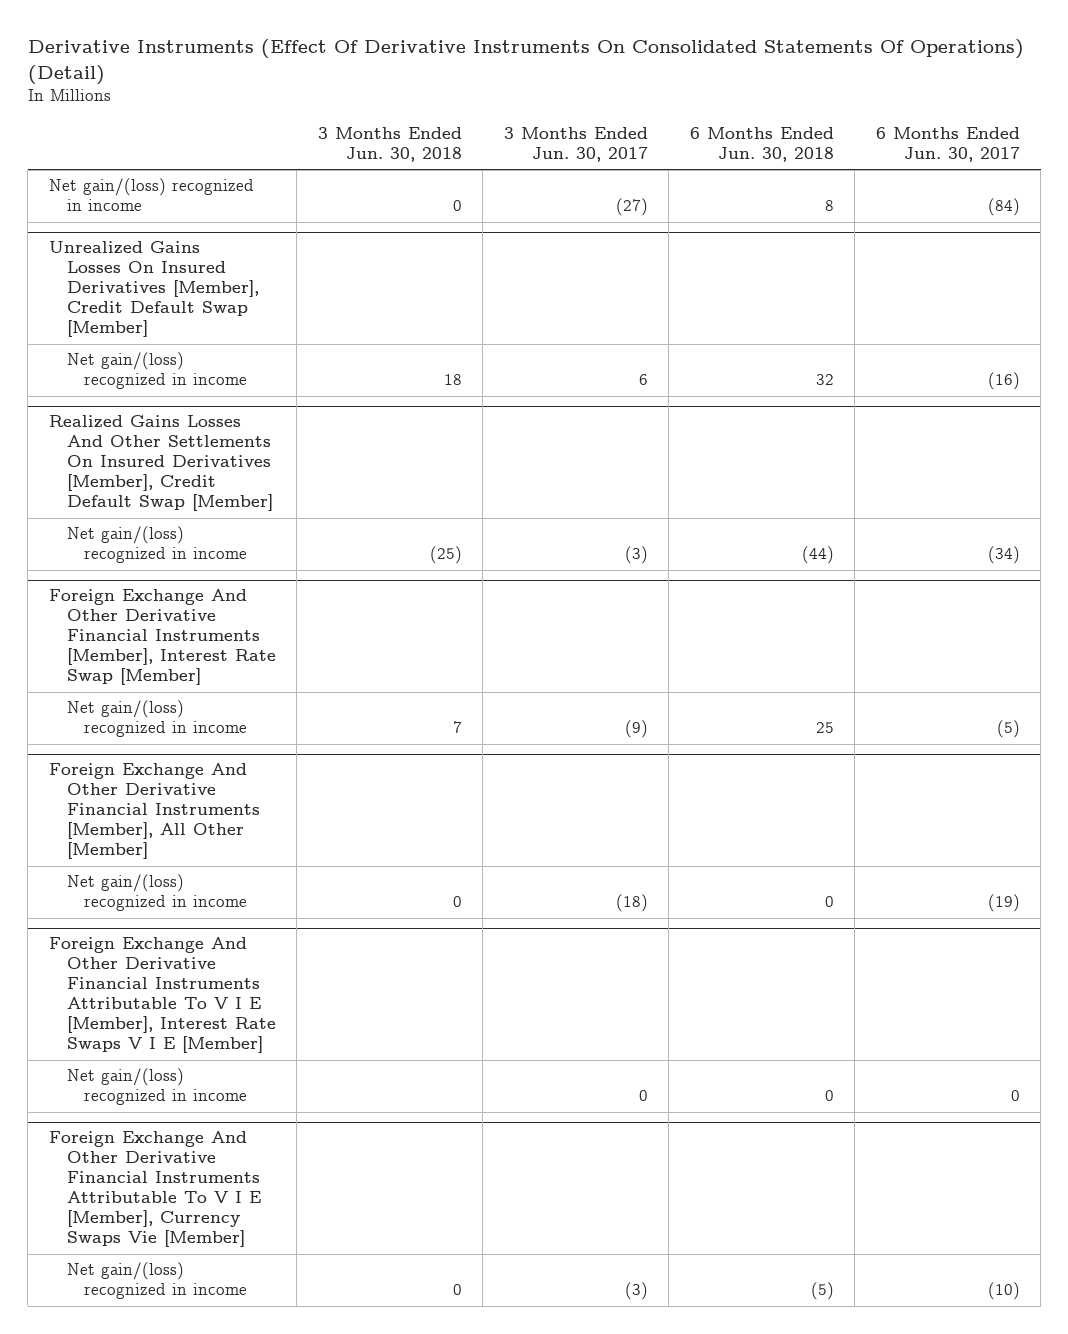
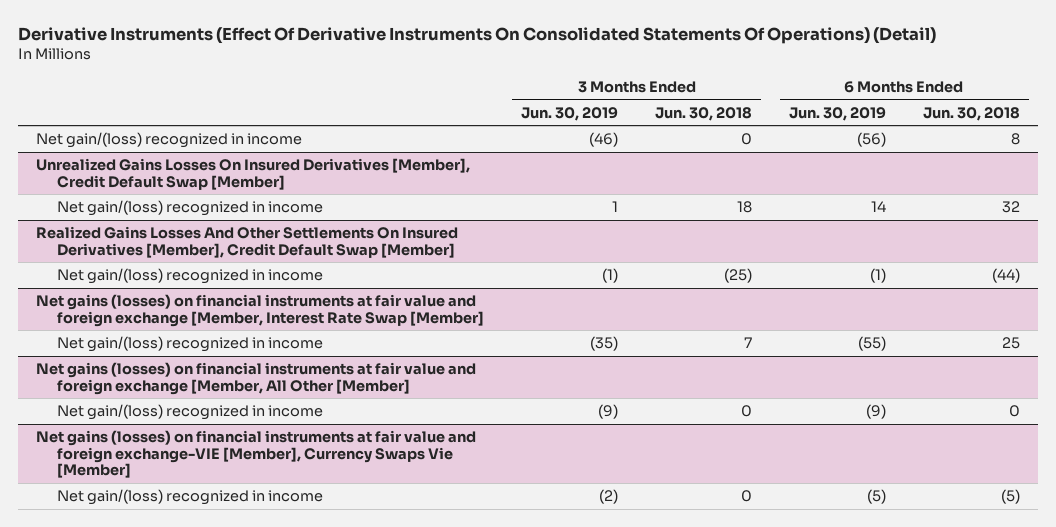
- | 3 Months Ended Jun. 30, 2018 | 3 Months Ended Jun. 30, 2017 | 6 Months Ended Jun. 30, 2018 | 6 Months Ended Jun. 30, 2017
+ | 3 Months Ended Jun. 30, 2019 | 3 Months Ended Jun. 30, 2018 | 6 Months Ended Jun. 30, 2019 | 6 Months Ended Jun. 30, 2018
- Foreign Exchange And Other Derivative Financial Instruments [Member], Interest Rate Swap [Member]
+ Net gains (losses) on financial instruments at fair value and foreign exchange [Member, Interest Rate Swap [Member]
- Foreign Exchange And Other Derivative Financial Instruments [Member], All Other [Member]
+ Net gains (losses) on financial instruments at fair value and foreign exchange [Member, All Other [Member]
- Foreign Exchange And Other Derivative Financial Instruments Attributable To V I E [Member], Interest Rate Swaps V I E [Member]
- Net gain/(loss) recognized in income | | 0 | 0 | 0
- Foreign Exchange And Other Derivative Financial Instruments Attributable To V I E [Member], Currency Swaps Vie [Member]
+ Net gains (losses) on financial instruments at fair value and foreign exchange-VIE [Member], Currency Swaps Vie [Member]

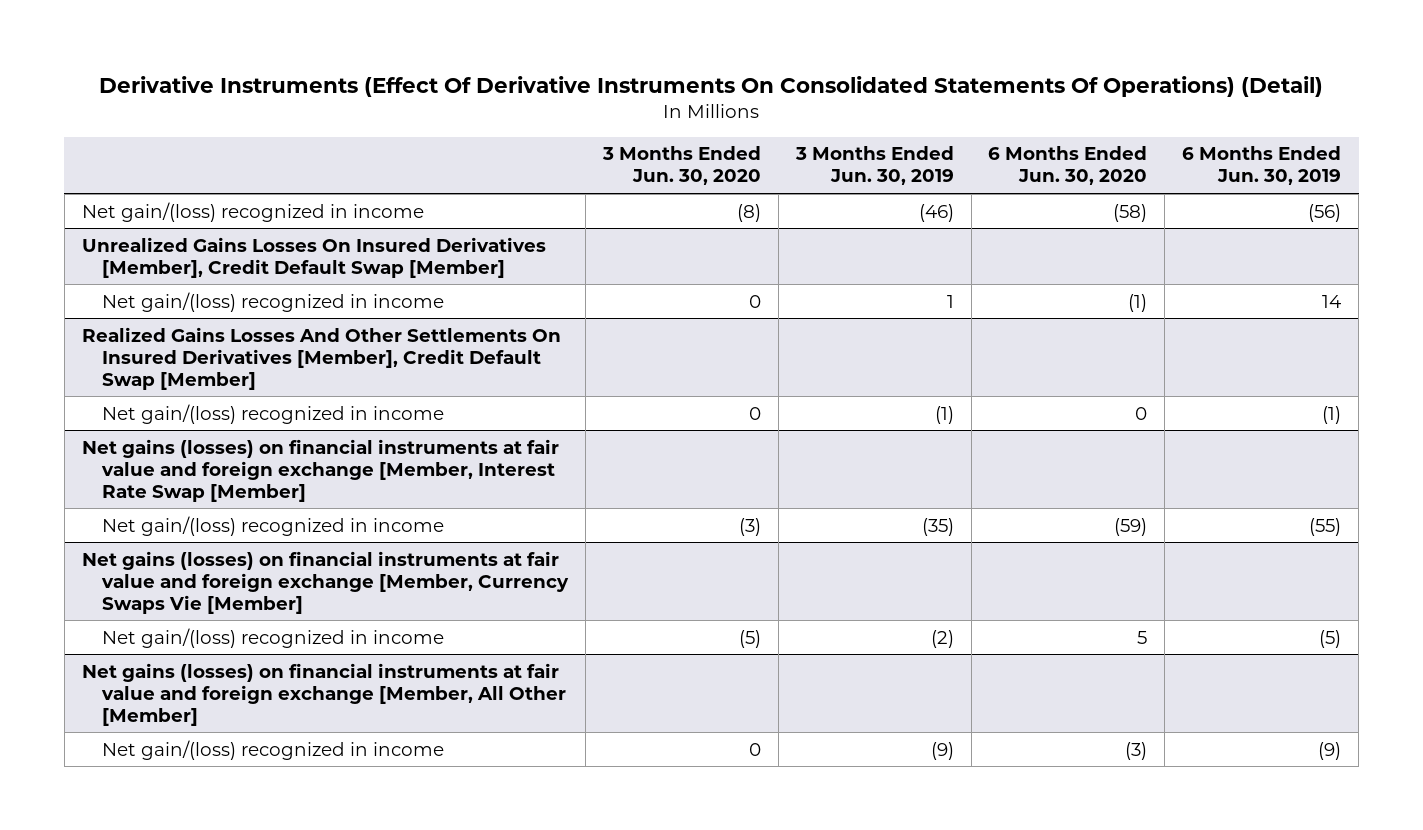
- | 3 Months Ended Jun. 30, 2019 | 3 Months Ended Jun. 30, 2018 | 6 Months Ended Jun. 30, 2019 | 6 Months Ended Jun. 30, 2018
+ | 3 Months Ended Jun. 30, 2020 | 3 Months Ended Jun. 30, 2019 | 6 Months Ended Jun. 30, 2020 | 6 Months Ended Jun. 30, 2019
+ Net gains (losses) on financial instruments at fair value and foreign exchange [Member, Currency Swaps Vie [Member]
+ Net gain/(loss) recognized in income | (5) | (2) | 5 | (5)
- Net gains (losses) on financial instruments at fair value and foreign exchange-VIE [Member], Currency Swaps Vie [Member]
- Net gain/(loss) recognized in income | (2) | 0 | (5) | (5)

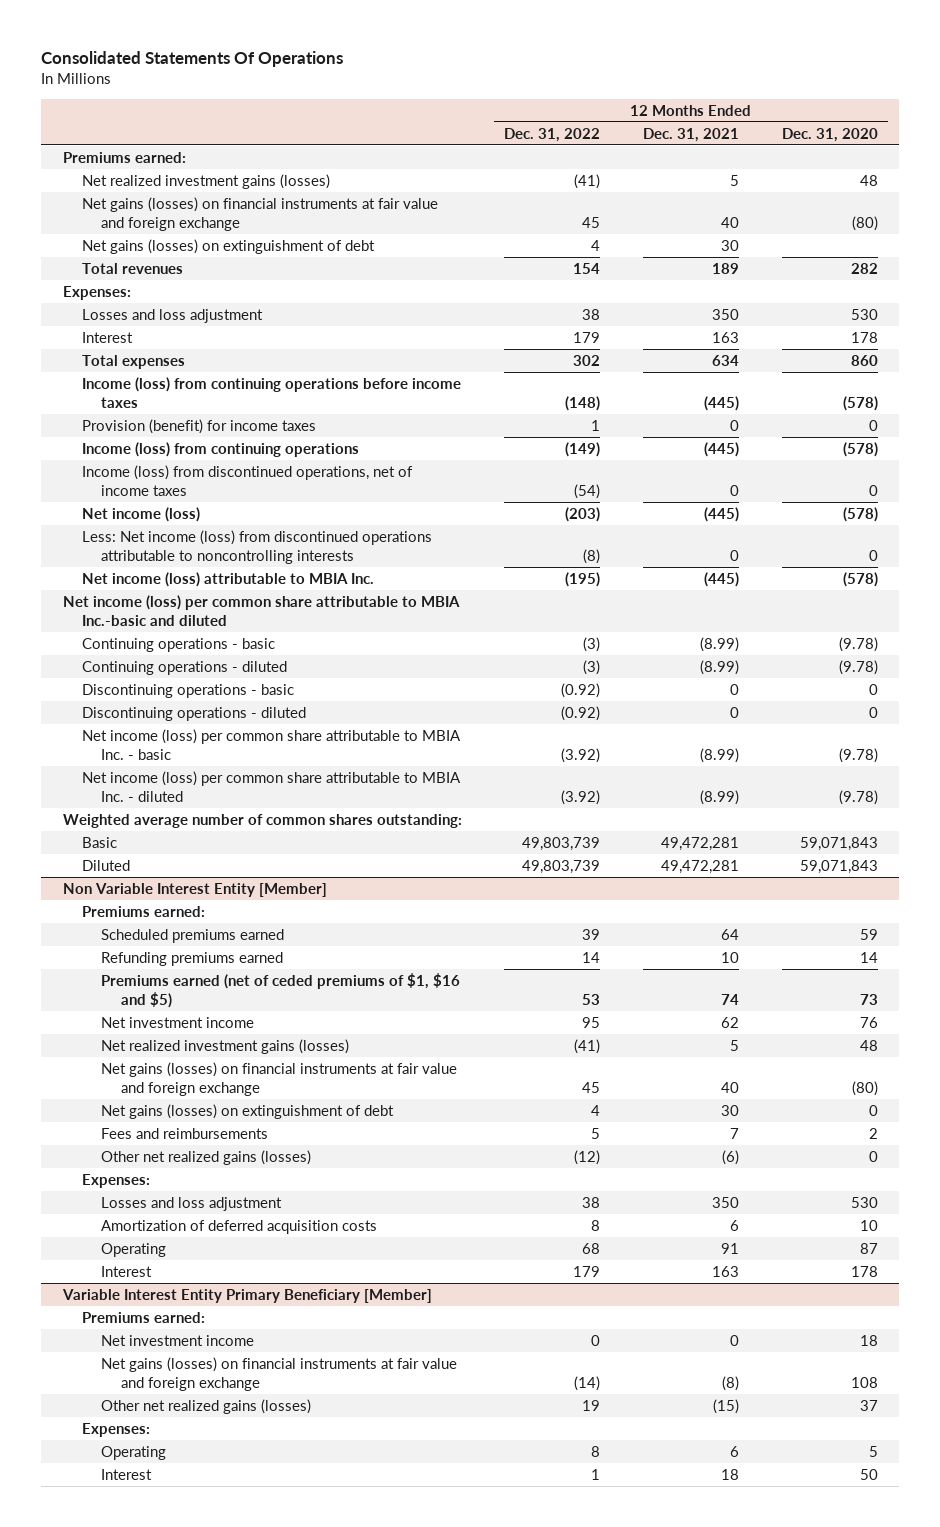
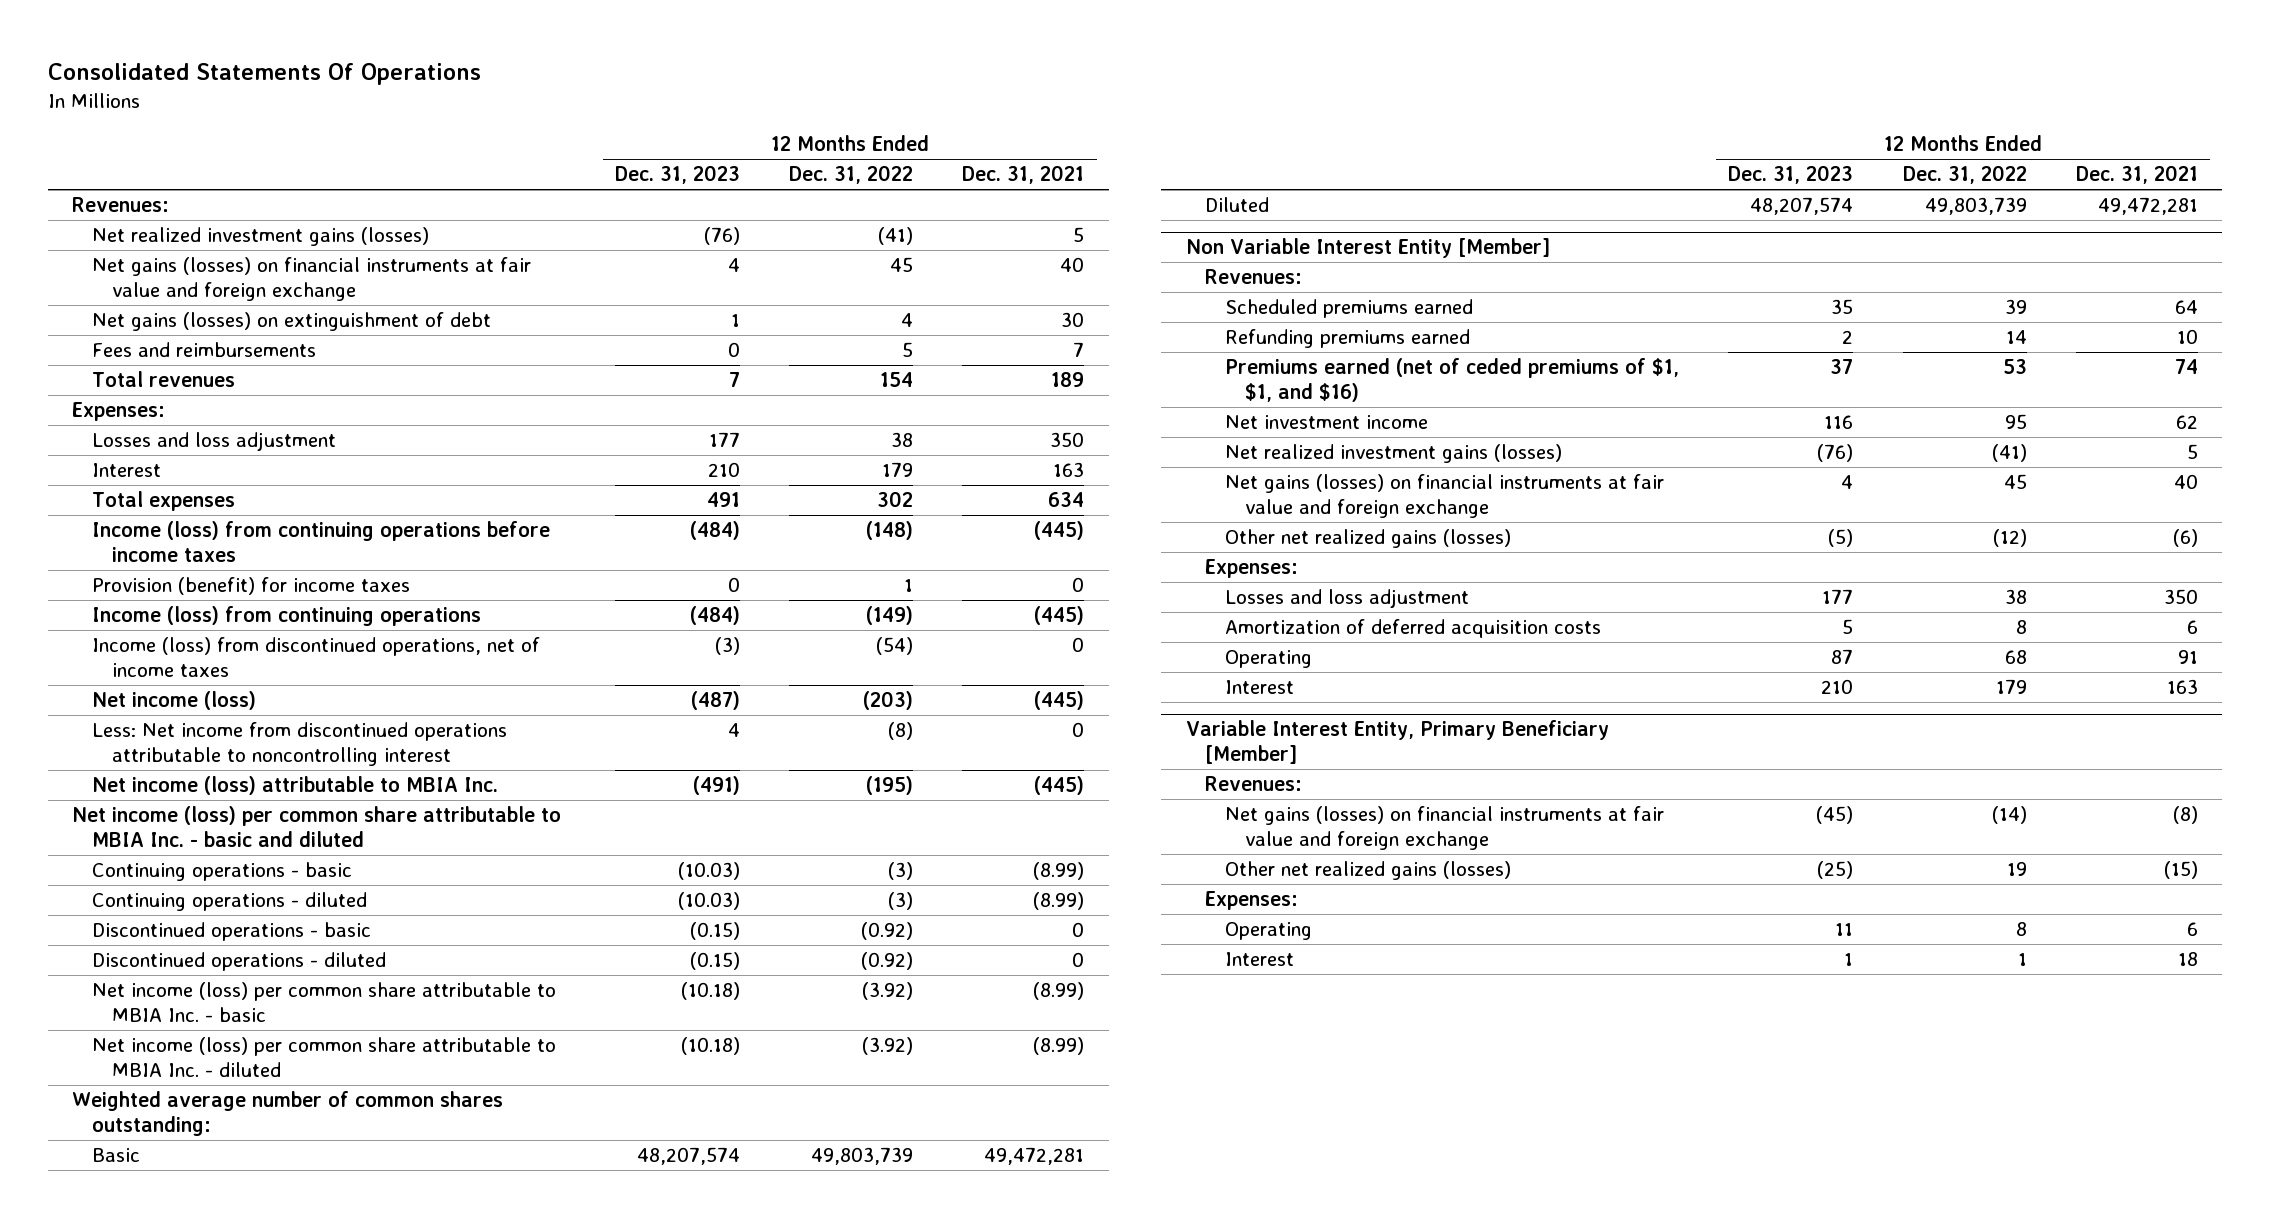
- | 12 Months Ended Dec. 31, 2022 | 12 Months Ended Dec. 31, 2021 | 12 Months Ended Dec. 31, 2020
+ | 12 Months Ended Dec. 31, 2023 | 12 Months Ended Dec. 31, 2022 | 12 Months Ended Dec. 31, 2021
- Premiums earned:
+ Revenues:
+ Fees and reimbursements | 0 | 5 | 7
- Less: Net income (loss) from discontinued operations attributable to noncontrolling interests | (8) | 0 | 0
+ Less: Net income from discontinued operations attributable to noncontrolling interest | 4 | (8) | 0
- Net income (loss) per common share attributable to MBIA Inc.-basic and diluted
+ Net income (loss) per common share attributable to MBIA Inc. - basic and diluted
- Discontinuing operations - basic | (0.92) | 0 | 0
- Discontinuing operations - diluted | (0.92) | 0 | 0
+ Discontinued operations - basic | (0.15) | (0.92) | 0
+ Discontinued operations - diluted | (0.15) | (0.92) | 0
@ Non Variable Interest Entity [Member]
- Premiums earned:
+ Revenues:
- Premiums earned (net of ceded premiums of $1, $16 and $5) | 53 | 74 | 73
+ Premiums earned (net of ceded premiums of $1, $1, and $16) | 37 | 53 | 74
- Net gains (losses) on extinguishment of debt | 4 | 30 | 0
- Fees and reimbursements | 5 | 7 | 2
- Variable Interest Entity Primary Beneficiary [Member]
- Premiums earned:
- Net investment income | 0 | 0 | 18
+ Variable Interest Entity, Primary Beneficiary [Member]
+ Revenues:

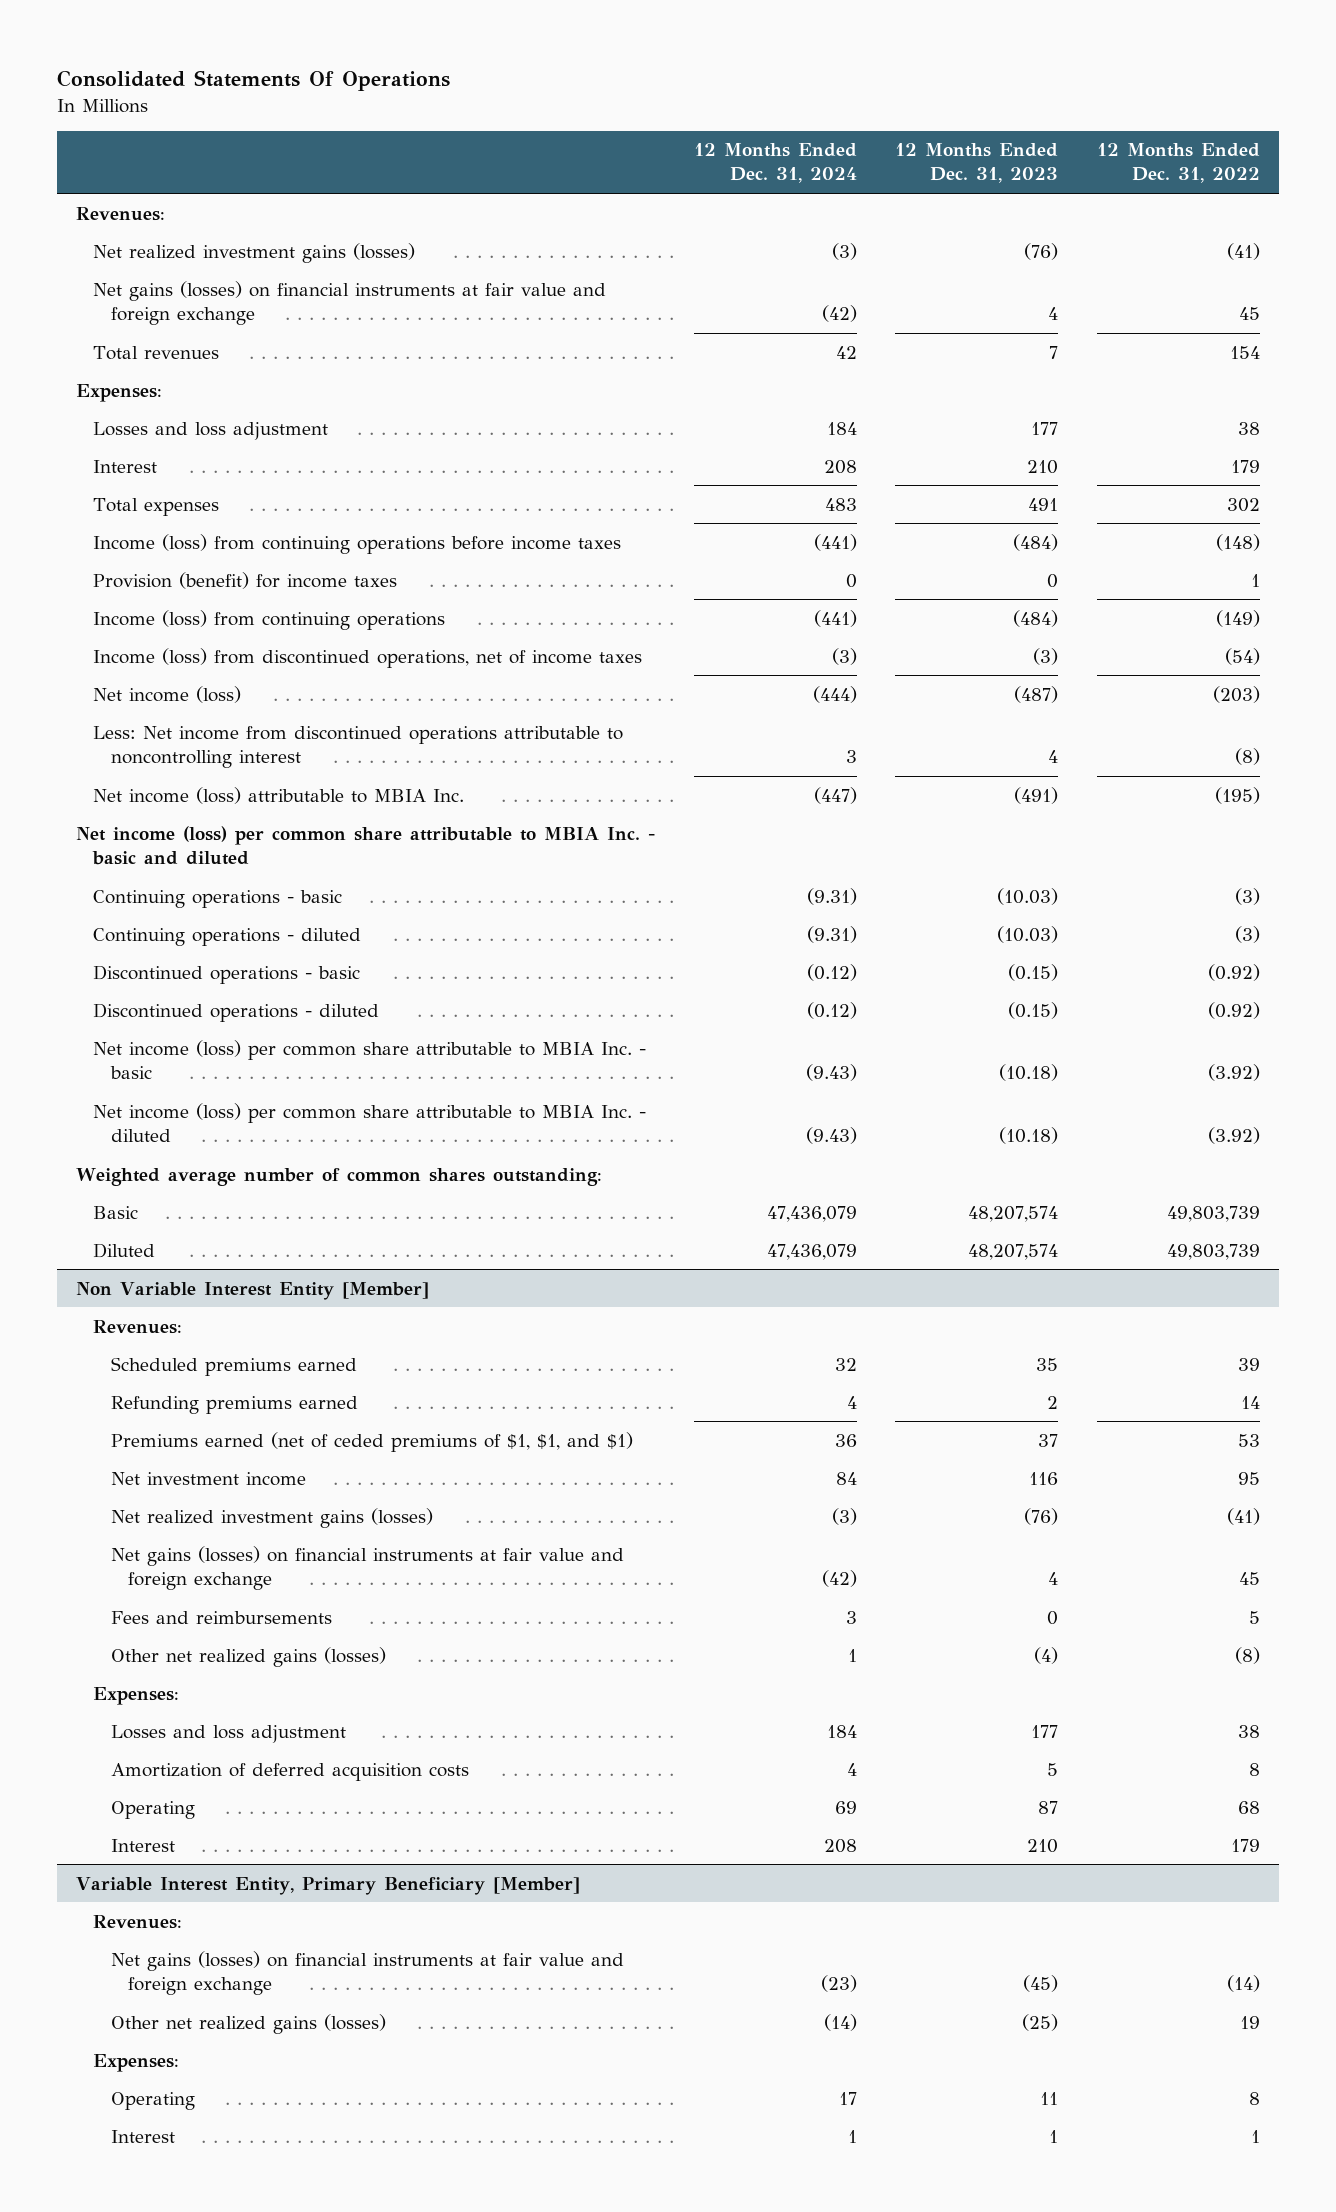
- | 12 Months Ended Dec. 31, 2023 | 12 Months Ended Dec. 31, 2022 | 12 Months Ended Dec. 31, 2021
+ | 12 Months Ended Dec. 31, 2024 | 12 Months Ended Dec. 31, 2023 | 12 Months Ended Dec. 31, 2022
- Net gains (losses) on extinguishment of debt | 1 | 4 | 30
- Fees and reimbursements | 0 | 5 | 7
@ Non Variable Interest Entity [Member]
- Premiums earned (net of ceded premiums of $1, $1, and $16) | 37 | 53 | 74
+ Premiums earned (net of ceded premiums of $1, $1, and $1) | 36 | 37 | 53
- Other net realized gains (losses) | (5) | (12) | (6)
+ Fees and reimbursements | 3 | 0 | 5
+ Other net realized gains (losses) | 1 | (4) | (8)

